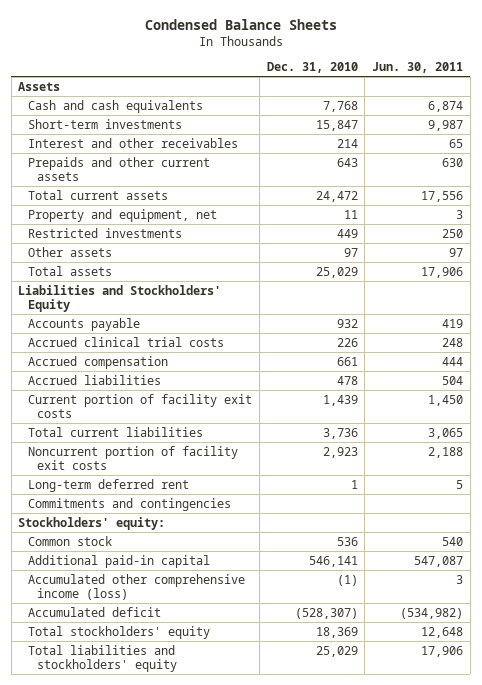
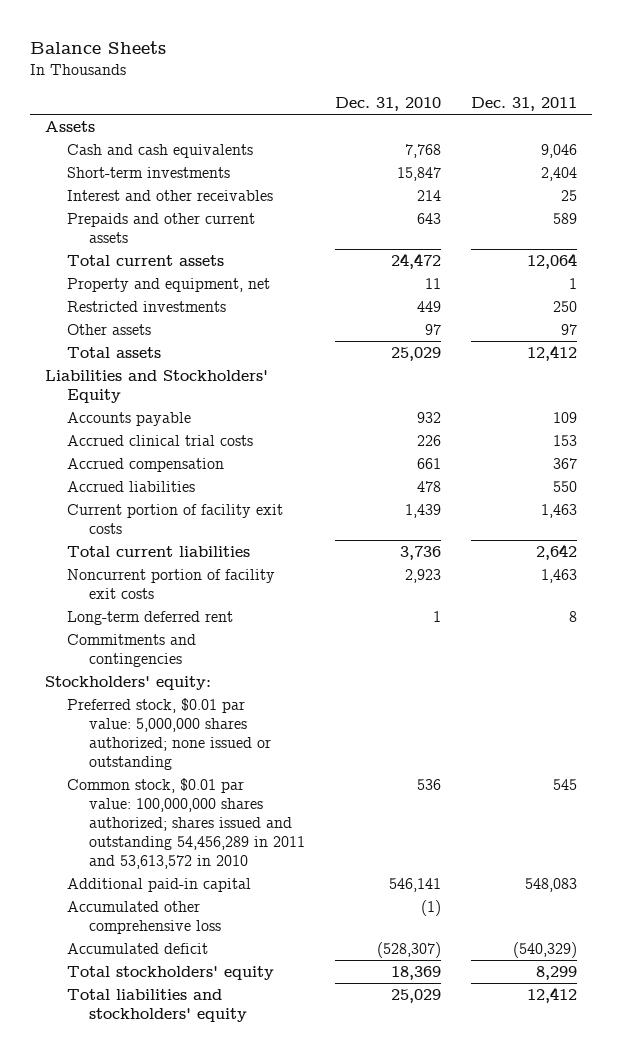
- Condensed Balance Sheets
+ Balance Sheets
- | Dec. 31, 2010 | Jun. 30, 2011
+ | Dec. 31, 2010 | Dec. 31, 2011
- Common stock | 536 | 540
+ Preferred stock, $0.01 par value: 5,000,000 shares authorized; none issued or outstanding
+ Common stock, $0.01 par value: 100,000,000 shares authorized; shares issued and outstanding 54,456,289 in 2011 and 53,613,572 in 2010 | 536 | 545
- Accumulated other comprehensive income (loss) | (1) | 3
+ Accumulated other comprehensive loss | (1) |

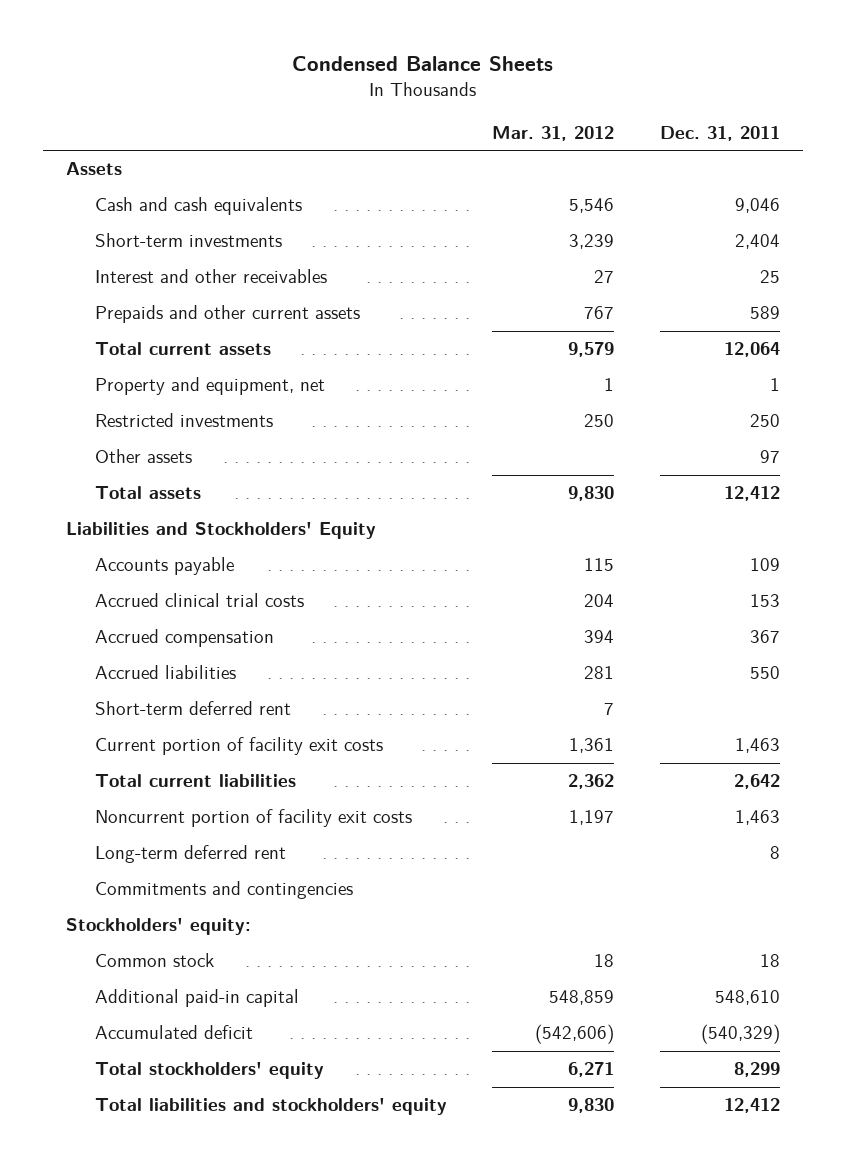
- Balance Sheets
+ Condensed Balance Sheets
- | Dec. 31, 2010 | Dec. 31, 2011
+ | Mar. 31, 2012 | Dec. 31, 2011
+ Short-term deferred rent | 7 |
- Preferred stock, $0.01 par value: 5,000,000 shares authorized; none issued or outstanding
- Common stock, $0.01 par value: 100,000,000 shares authorized; shares issued and outstanding 54,456,289 in 2011 and 53,613,572 in 2010 | 536 | 545
- Additional paid-in capital | 546,141 | 548,083
- Accumulated other comprehensive loss | (1) |
+ Common stock | 18 | 18
+ Additional paid-in capital | 548,859 | 548,610

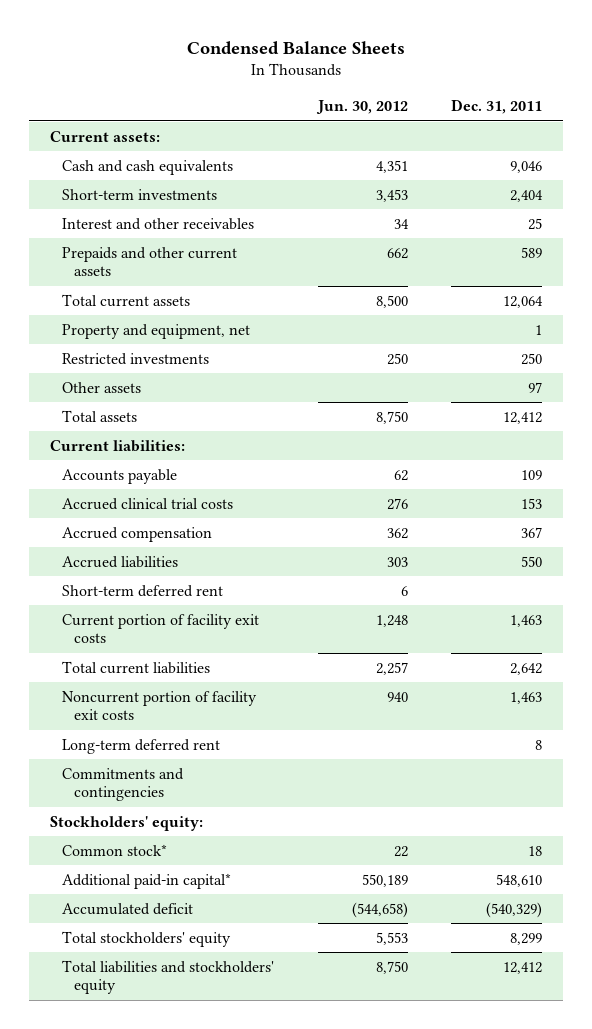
- | Mar. 31, 2012 | Dec. 31, 2011
+ | Jun. 30, 2012 | Dec. 31, 2011
- Assets
+ Current assets:
- Liabilities and Stockholders' Equity
+ Current liabilities:
- Common stock | 18 | 18
- Additional paid-in capital | 548,859 | 548,610
+ Common stock* | 22 | 18
+ Additional paid-in capital* | 550,189 | 548,610

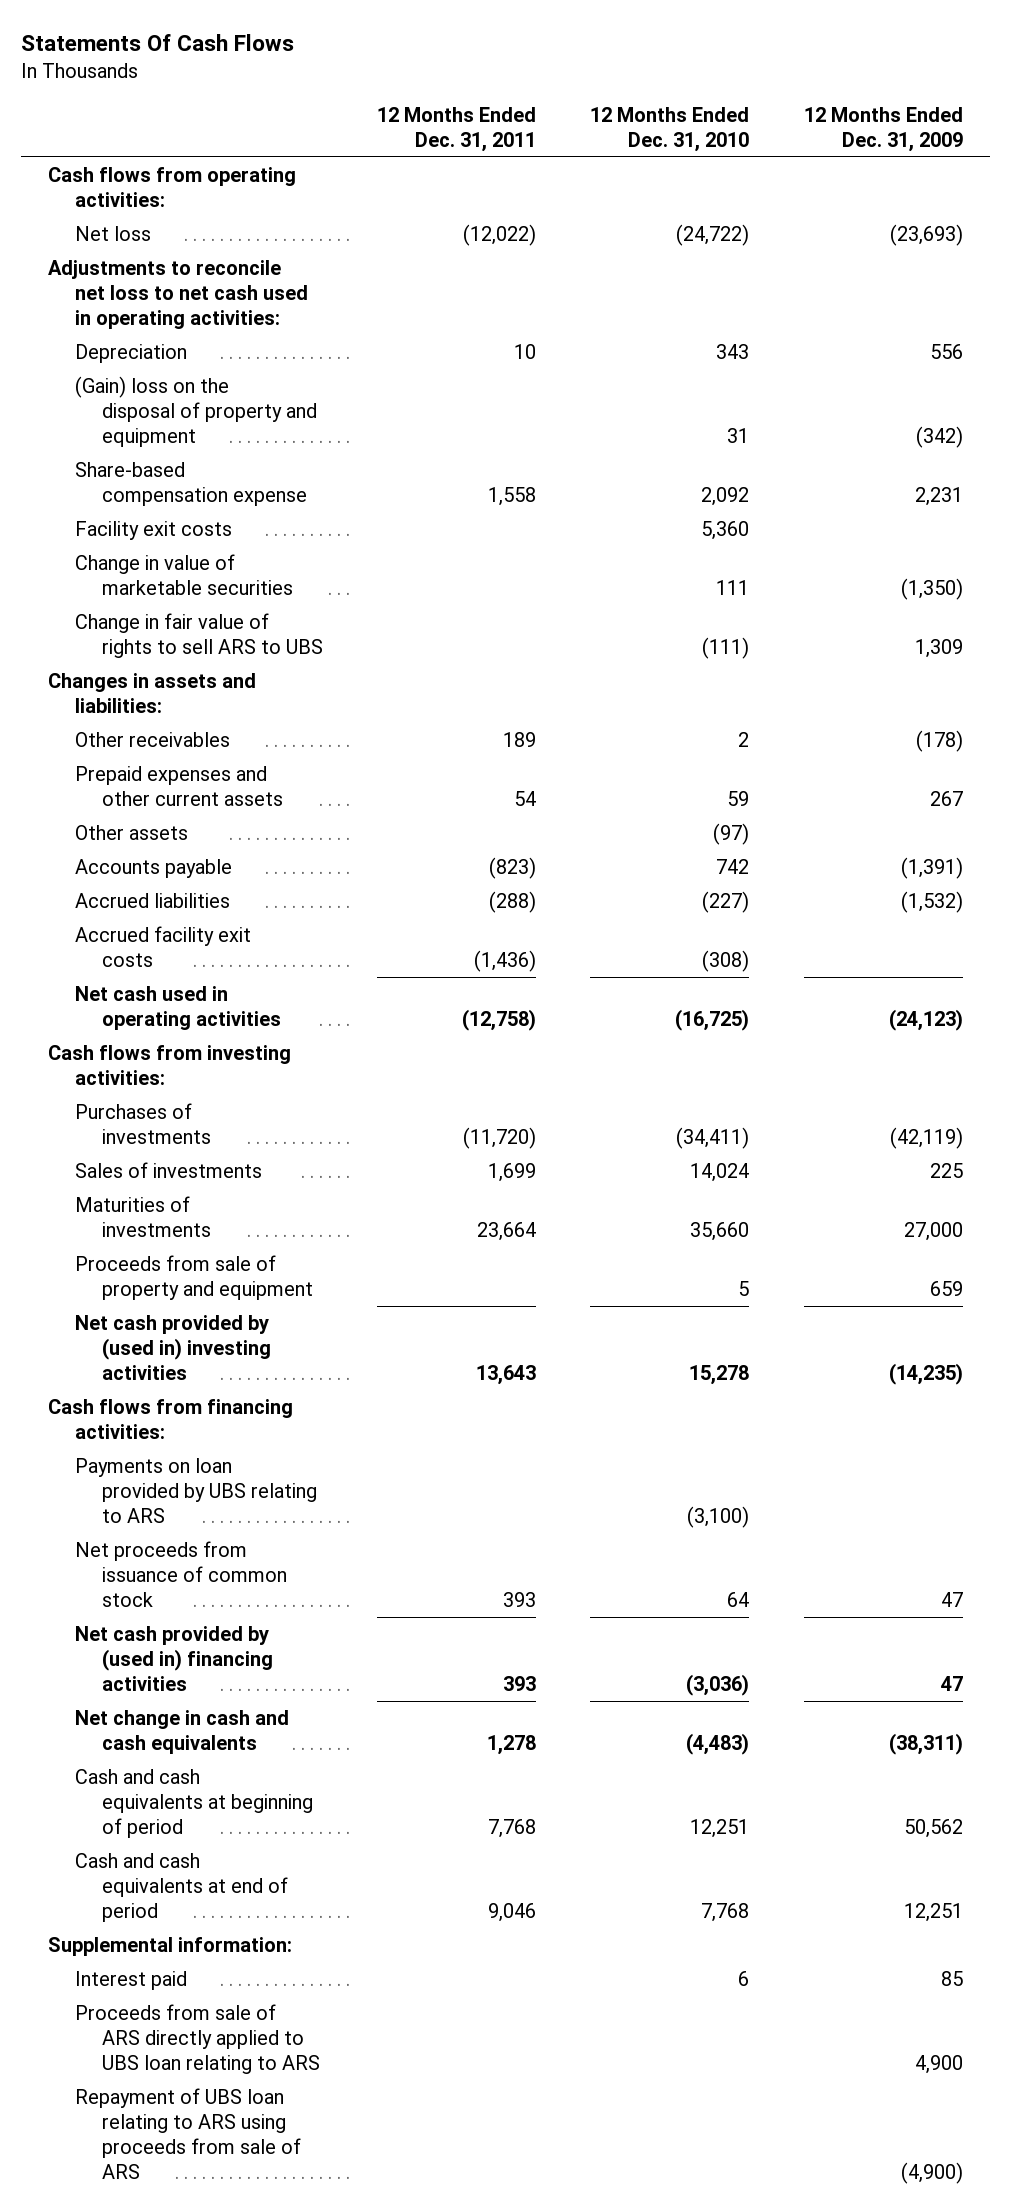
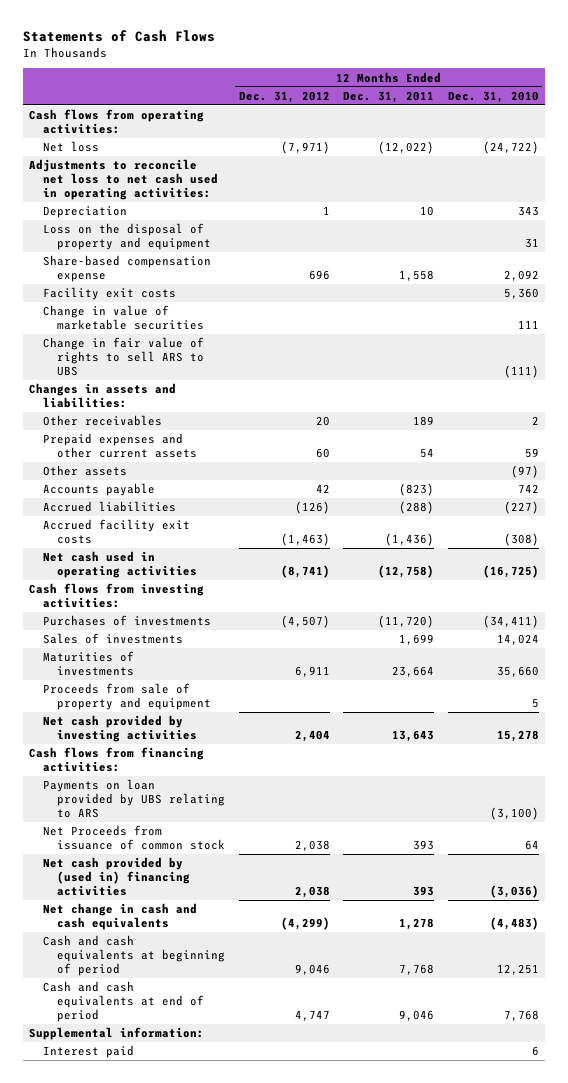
- Statements Of Cash Flows
+ Statements of Cash Flows
- | 12 Months Ended Dec. 31, 2011 | 12 Months Ended Dec. 31, 2010 | 12 Months Ended Dec. 31, 2009
+ | 12 Months Ended Dec. 31, 2012 | 12 Months Ended Dec. 31, 2011 | 12 Months Ended Dec. 31, 2010
- (Gain) loss on the disposal of property and equipment | | 31 | (342)
+ Loss on the disposal of property and equipment | | | 31
- Net cash provided by (used in) investing activities | 13,643 | 15,278 | (14,235)
+ Net cash provided by investing activities | 2,404 | 13,643 | 15,278
- Net proceeds from issuance of common stock | 393 | 64 | 47
+ Net Proceeds from issuance of common stock | 2,038 | 393 | 64
- Proceeds from sale of ARS directly applied to UBS loan relating to ARS | | | 4,900
- Repayment of UBS loan relating to ARS using proceeds from sale of ARS | | | (4,900)

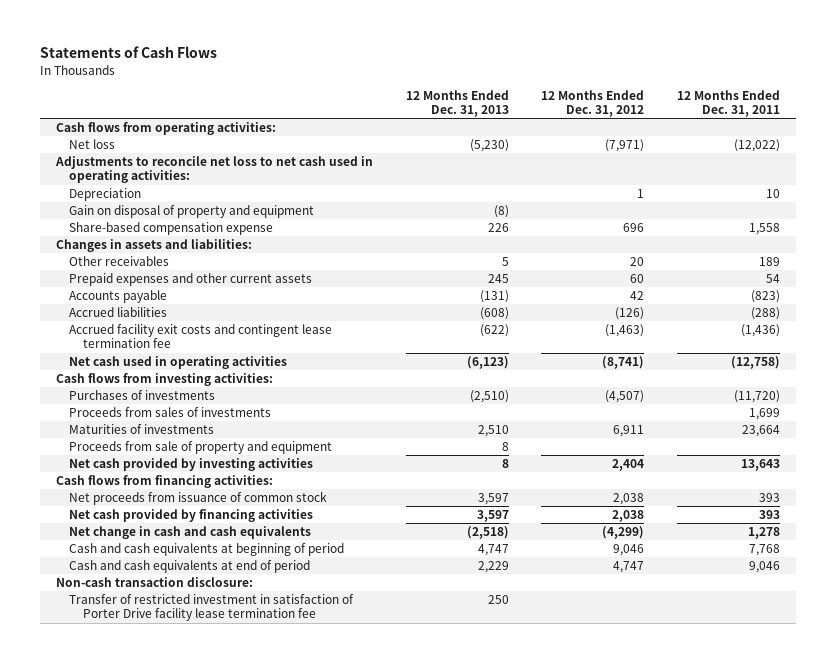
- | 12 Months Ended Dec. 31, 2012 | 12 Months Ended Dec. 31, 2011 | 12 Months Ended Dec. 31, 2010
+ | 12 Months Ended Dec. 31, 2013 | 12 Months Ended Dec. 31, 2012 | 12 Months Ended Dec. 31, 2011
- Loss on the disposal of property and equipment | | | 31
+ Gain on disposal of property and equipment | (8) | |
- Facility exit costs | | | 5,360
- Change in value of marketable securities | | | 111
- Change in fair value of rights to sell ARS to UBS | | | (111)
- Other assets | | | (97)
- Accrued facility exit costs | (1,463) | (1,436) | (308)
+ Accrued facility exit costs and contingent lease termination fee | (622) | (1,463) | (1,436)
- Sales of investments | | 1,699 | 14,024
+ Proceeds from sales of investments | | | 1,699
- Payments on loan provided by UBS relating to ARS | | | (3,100)
- Net Proceeds from issuance of common stock | 2,038 | 393 | 64
- Net cash provided by (used in) financing activities | 2,038 | 393 | (3,036)
+ Net proceeds from issuance of common stock | 3,597 | 2,038 | 393
+ Net cash provided by financing activities | 3,597 | 2,038 | 393
- Supplemental information:
- Interest paid | | | 6
+ Non-cash transaction disclosure:
+ Transfer of restricted investment in satisfaction of Porter Drive facility lease termination fee | 250 | |

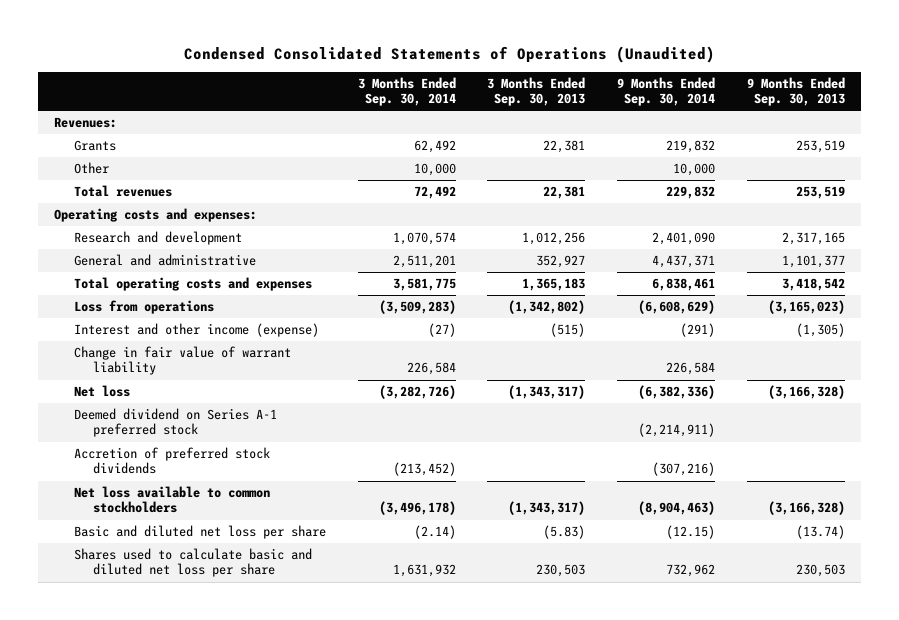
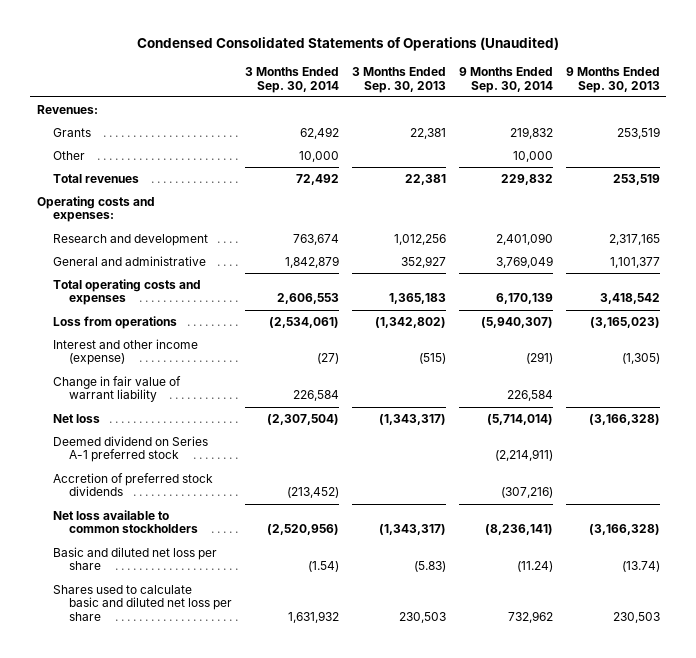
- Research and development | 1,070,574 | 1,012,256 | 2,401,090 | 2,317,165
- General and administrative | 2,511,201 | 352,927 | 4,437,371 | 1,101,377
- Total operating costs and expenses | 3,581,775 | 1,365,183 | 6,838,461 | 3,418,542
- Loss from operations | (3,509,283) | (1,342,802) | (6,608,629) | (3,165,023)
+ Research and development | 763,674 | 1,012,256 | 2,401,090 | 2,317,165
+ General and administrative | 1,842,879 | 352,927 | 3,769,049 | 1,101,377
+ Total operating costs and expenses | 2,606,553 | 1,365,183 | 6,170,139 | 3,418,542
+ Loss from operations | (2,534,061) | (1,342,802) | (5,940,307) | (3,165,023)
- Net loss | (3,282,726) | (1,343,317) | (6,382,336) | (3,166,328)
+ Net loss | (2,307,504) | (1,343,317) | (5,714,014) | (3,166,328)
- Net loss available to common stockholders | (3,496,178) | (1,343,317) | (8,904,463) | (3,166,328)
- Basic and diluted net loss per share | (2.14) | (5.83) | (12.15) | (13.74)
+ Net loss available to common stockholders | (2,520,956) | (1,343,317) | (8,236,141) | (3,166,328)
+ Basic and diluted net loss per share | (1.54) | (5.83) | (11.24) | (13.74)

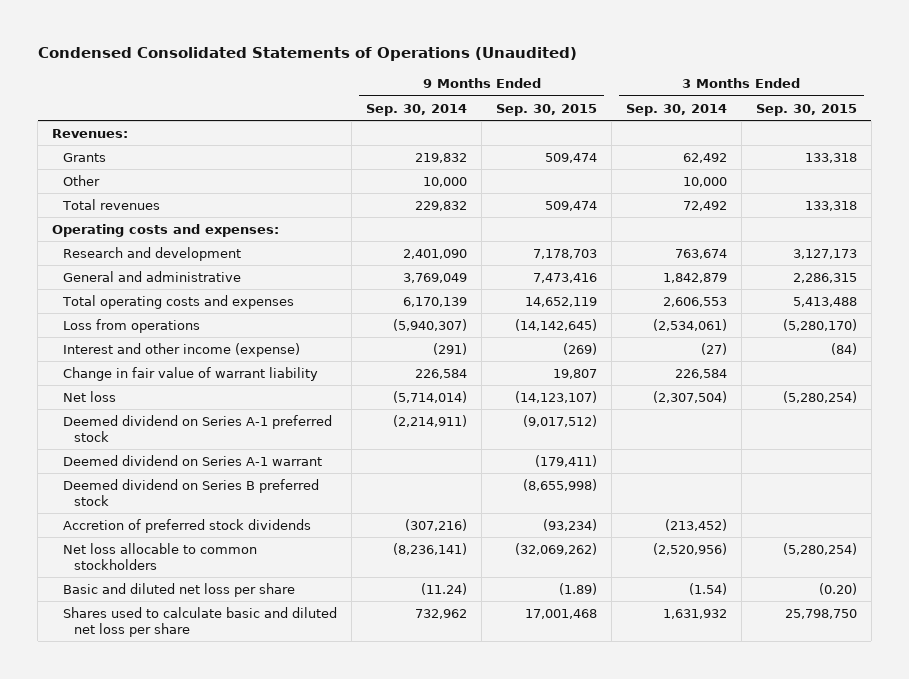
- | 3 Months Ended Sep. 30, 2014 | 3 Months Ended Sep. 30, 2013 | 9 Months Ended Sep. 30, 2014 | 9 Months Ended Sep. 30, 2013
+ | 9 Months Ended Sep. 30, 2014 | 9 Months Ended Sep. 30, 2015 | 3 Months Ended Sep. 30, 2014 | 3 Months Ended Sep. 30, 2015
+ Deemed dividend on Series A-1 warrant | | (179,411) | |
+ Deemed dividend on Series B preferred stock | | (8,655,998) | |
- Net loss available to common stockholders | (2,520,956) | (1,343,317) | (8,236,141) | (3,166,328)
+ Net loss allocable to common stockholders | (8,236,141) | (32,069,262) | (2,520,956) | (5,280,254)

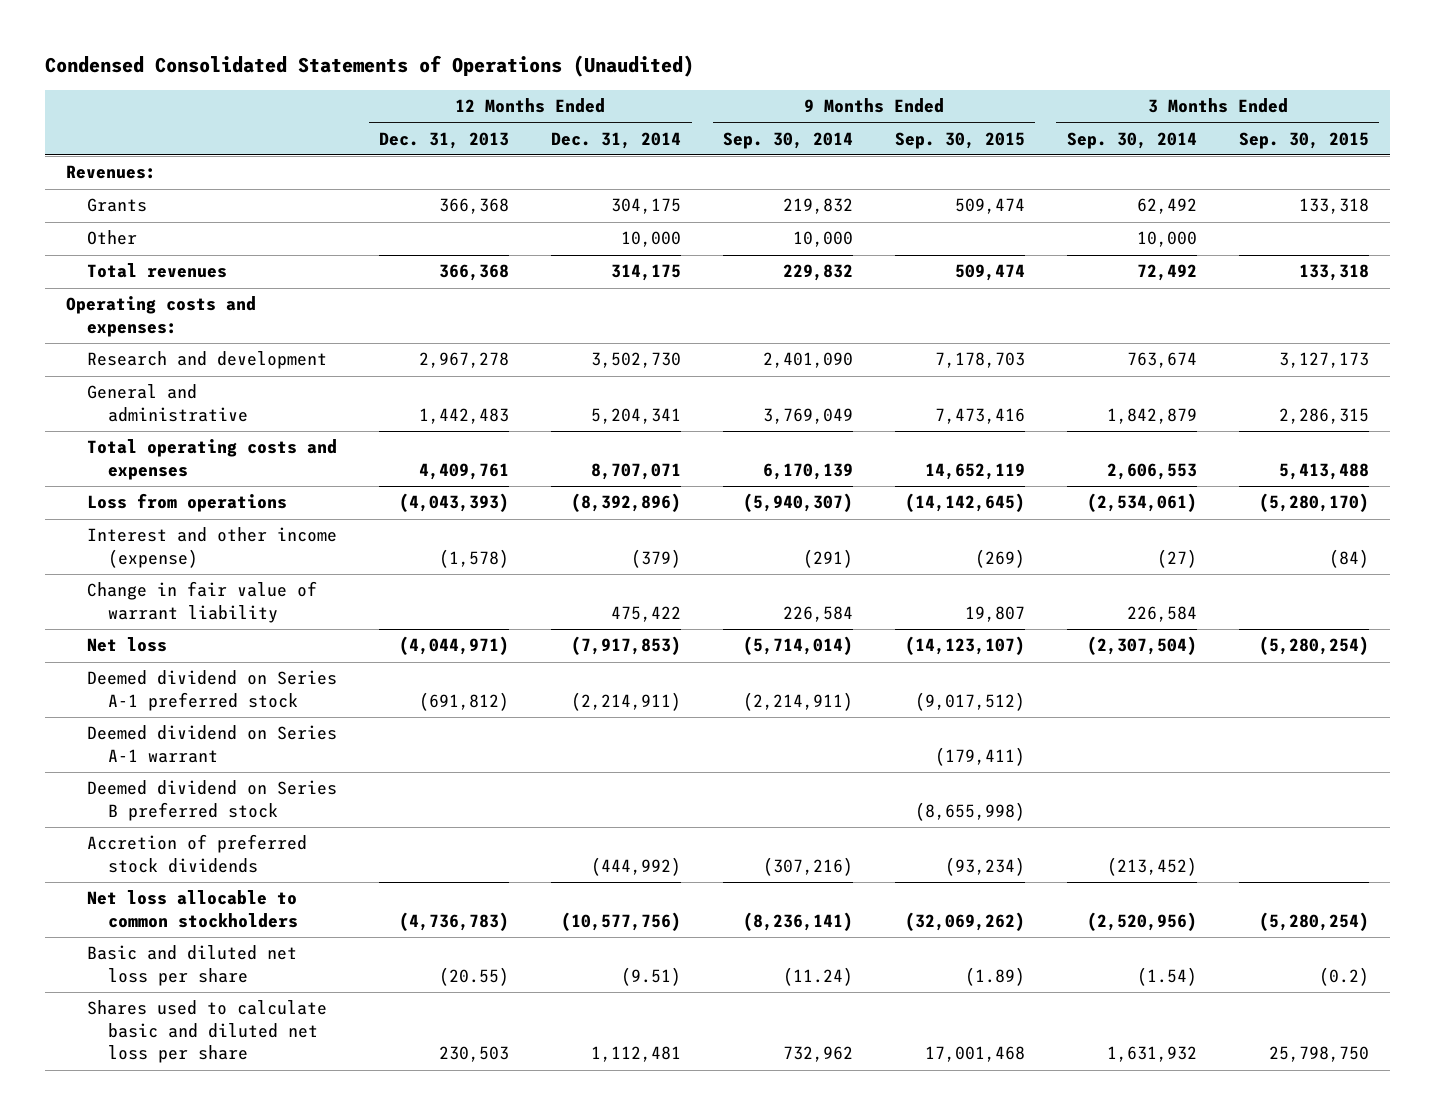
- | 9 Months Ended Sep. 30, 2014 | 9 Months Ended Sep. 30, 2015 | 3 Months Ended Sep. 30, 2014 | 3 Months Ended Sep. 30, 2015
+ | 12 Months Ended Dec. 31, 2013 | 12 Months Ended Dec. 31, 2014 | 9 Months Ended Sep. 30, 2014 | 9 Months Ended Sep. 30, 2015 | 3 Months Ended Sep. 30, 2014 | 3 Months Ended Sep. 30, 2015
- Basic and diluted net loss per share | (11.24) | (1.89) | (1.54) | (0.20)
+ Basic and diluted net loss per share | (20.55) | (9.51) | (11.24) | (1.89) | (1.54) | (0.2)

